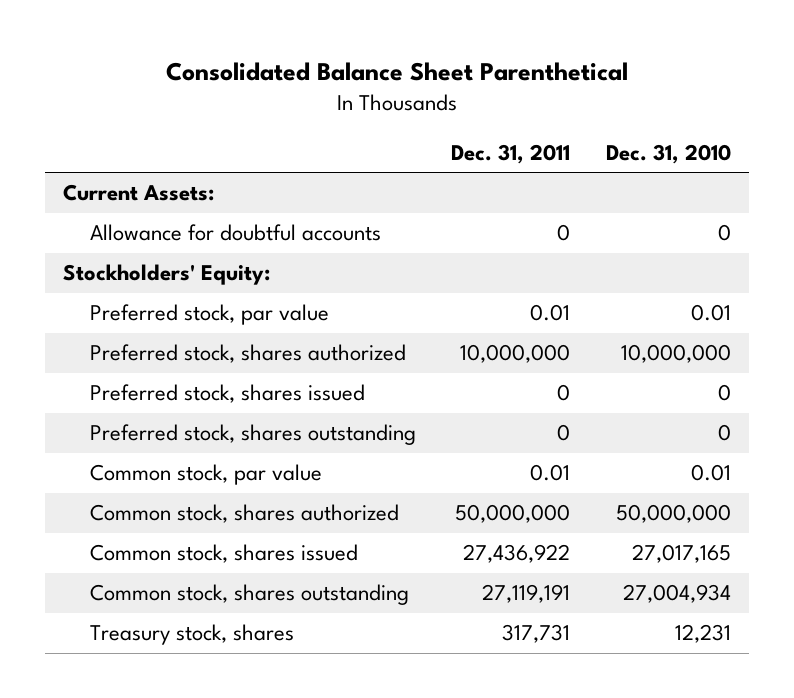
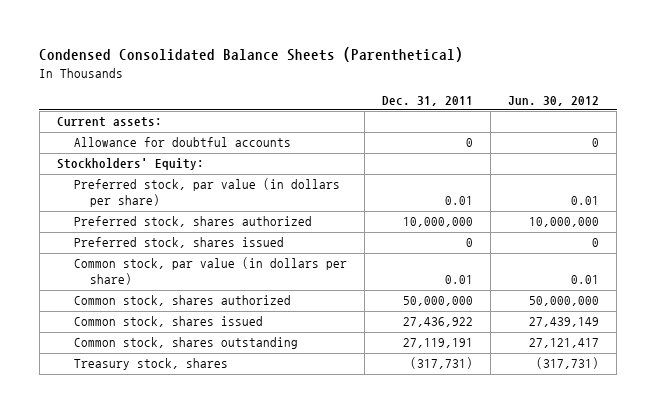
- Consolidated Balance Sheet Parenthetical
+ Condensed Consolidated Balance Sheets (Parenthetical)
- | Dec. 31, 2011 | Dec. 31, 2010
+ | Dec. 31, 2011 | Jun. 30, 2012
- Current Assets:
+ Current assets:
- Preferred stock, par value | 0.01 | 0.01
+ Preferred stock, par value (in dollars per share) | 0.01 | 0.01
- Preferred stock, shares outstanding | 0 | 0
- Common stock, par value | 0.01 | 0.01
+ Common stock, par value (in dollars per share) | 0.01 | 0.01
- Treasury stock, shares | 317,731 | 12,231
+ Treasury stock, shares | (317,731) | (317,731)

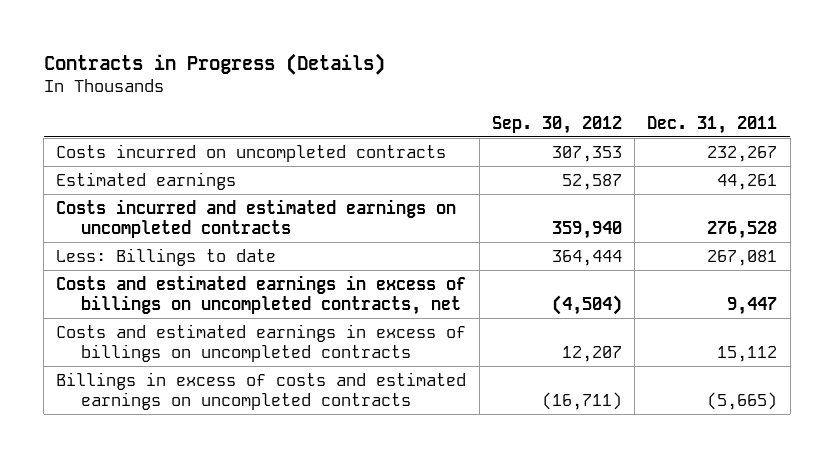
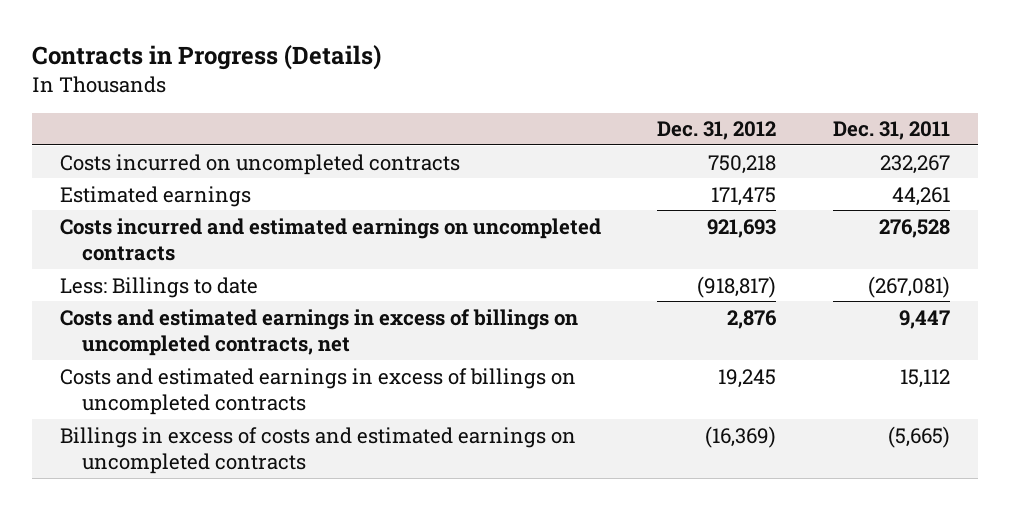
- | Sep. 30, 2012 | Dec. 31, 2011
+ | Dec. 31, 2012 | Dec. 31, 2011
- Less: Billings to date | 364,444 | 267,081
+ Less: Billings to date | (918,817) | (267,081)

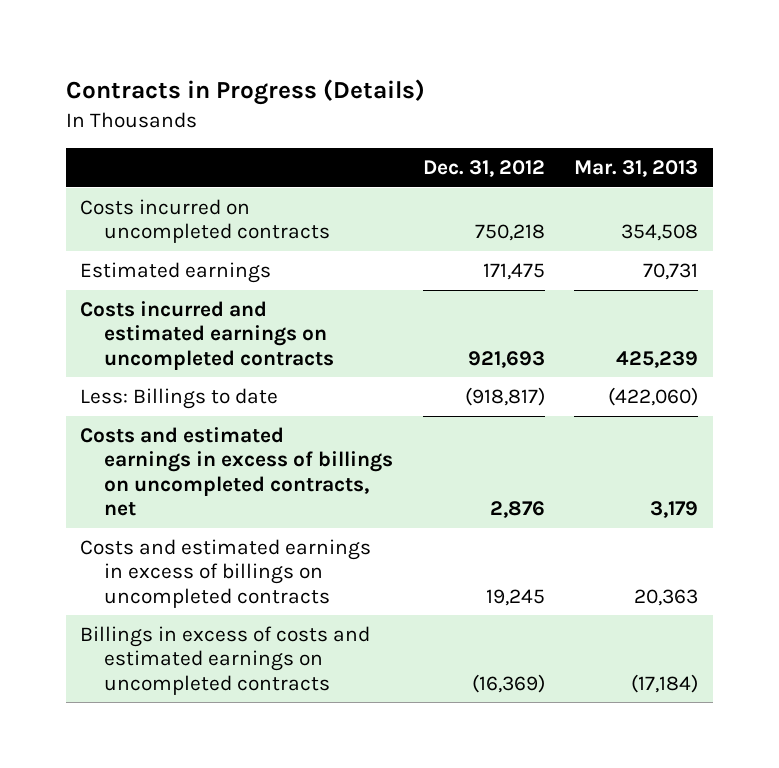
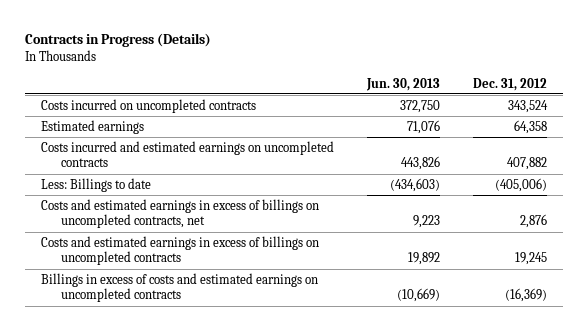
- | Dec. 31, 2012 | Mar. 31, 2013
+ | Jun. 30, 2013 | Dec. 31, 2012
- Costs incurred on uncompleted contracts | 750,218 | 354,508
- Estimated earnings | 171,475 | 70,731
- Costs incurred and estimated earnings on uncompleted contracts | 921,693 | 425,239
- Less: Billings to date | (918,817) | (422,060)
+ Costs incurred on uncompleted contracts | 372,750 | 343,524
+ Estimated earnings | 71,076 | 64,358
+ Costs incurred and estimated earnings on uncompleted contracts | 443,826 | 407,882
+ Less: Billings to date | (434,603) | (405,006)

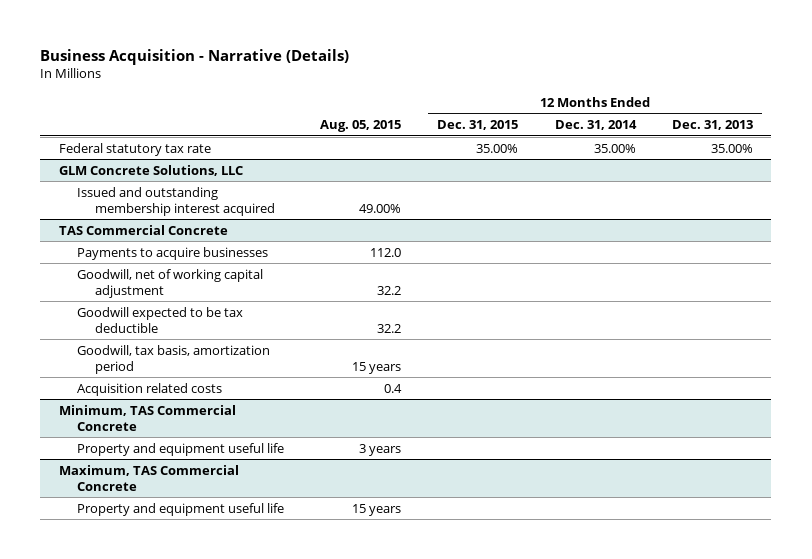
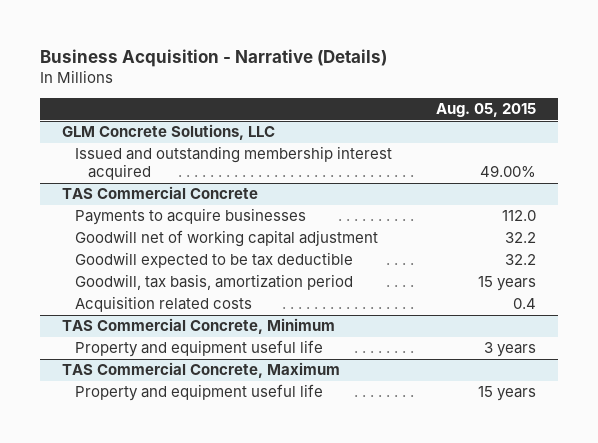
- | Aug. 05, 2015 | 12 Months Ended Dec. 31, 2015 | 12 Months Ended Dec. 31, 2014 | 12 Months Ended Dec. 31, 2013
+ | Aug. 05, 2015
- Federal statutory tax rate | | 35.00% | 35.00% | 35.00%
@ TAS Commercial Concrete
- Goodwill, net of working capital adjustment | 32.2 | | |
+ Goodwill net of working capital adjustment | 32.2
- Minimum, TAS Commercial Concrete
+ TAS Commercial Concrete, Minimum
- Maximum, TAS Commercial Concrete
+ TAS Commercial Concrete, Maximum

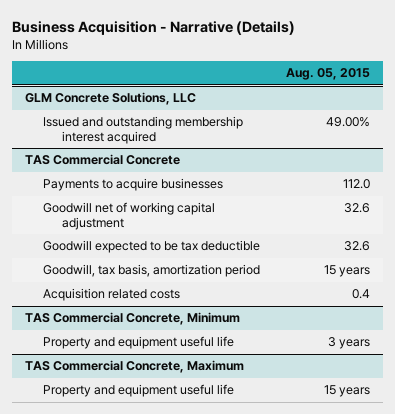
@ TAS Commercial Concrete
- Goodwill net of working capital adjustment | 32.2
- Goodwill expected to be tax deductible | 32.2
+ Goodwill net of working capital adjustment | 32.6
+ Goodwill expected to be tax deductible | 32.6

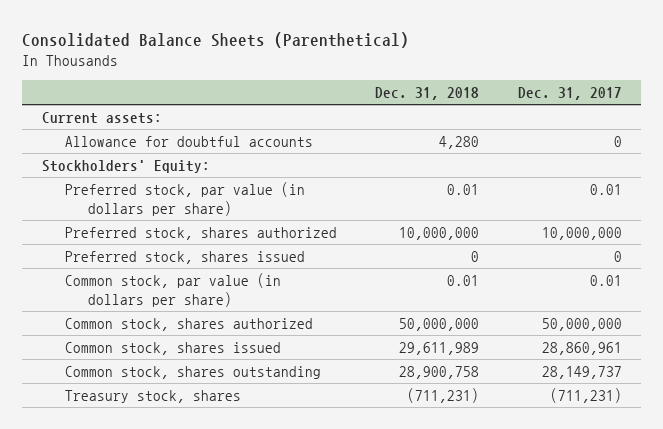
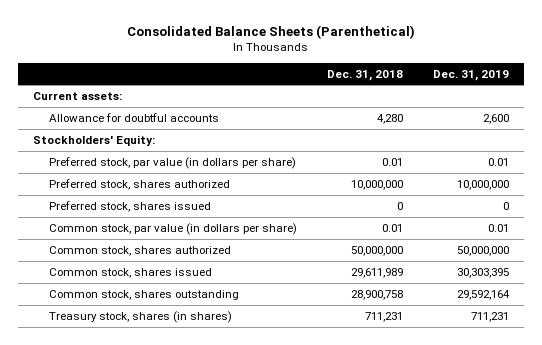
- | Dec. 31, 2018 | Dec. 31, 2017
+ | Dec. 31, 2018 | Dec. 31, 2019
- Treasury stock, shares | (711,231) | (711,231)
+ Treasury stock, shares (in shares) | 711,231 | 711,231

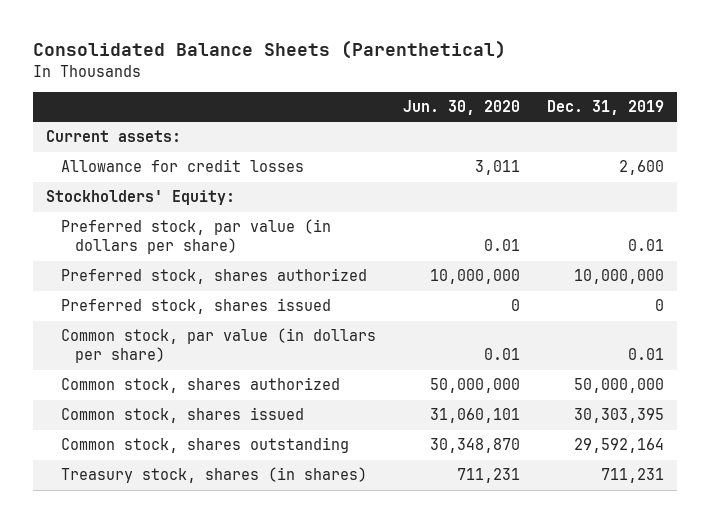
- | Dec. 31, 2018 | Dec. 31, 2019
+ | Jun. 30, 2020 | Dec. 31, 2019
- Allowance for doubtful accounts | 4,280 | 2,600
+ Allowance for credit losses | 3,011 | 2,600

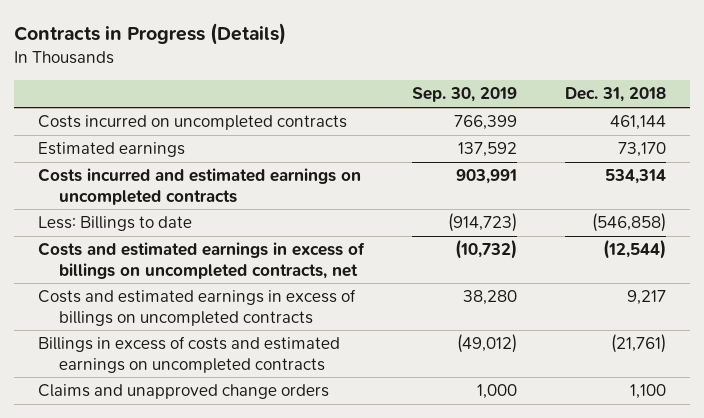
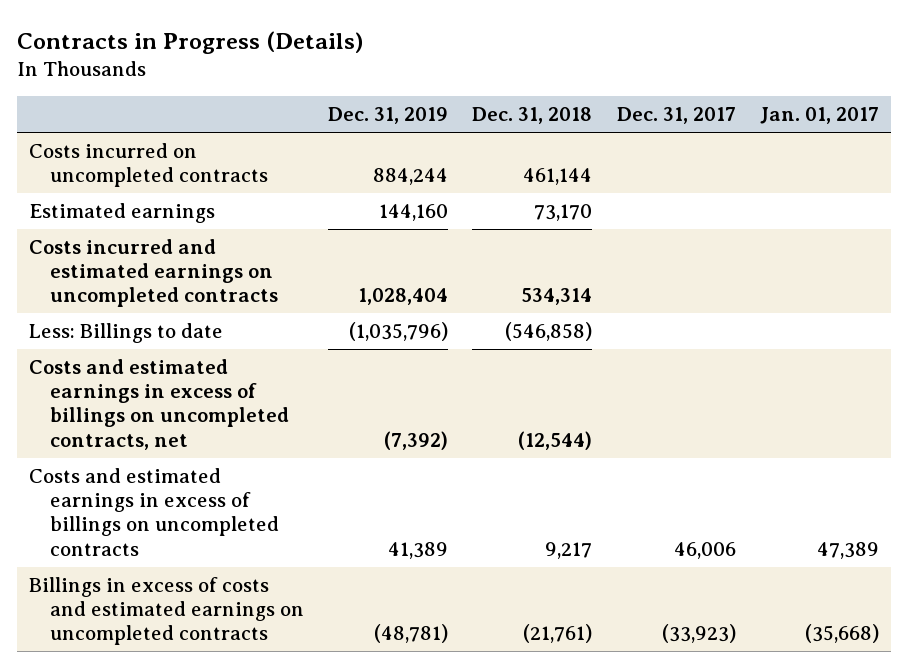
- | Sep. 30, 2019 | Dec. 31, 2018
+ | Dec. 31, 2019 | Dec. 31, 2018 | Dec. 31, 2017 | Jan. 01, 2017
- Claims and unapproved change orders | 1,000 | 1,100

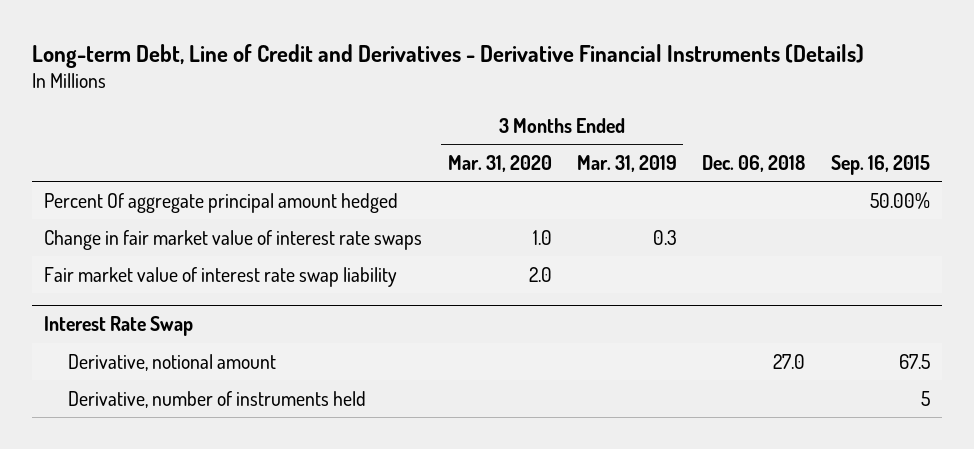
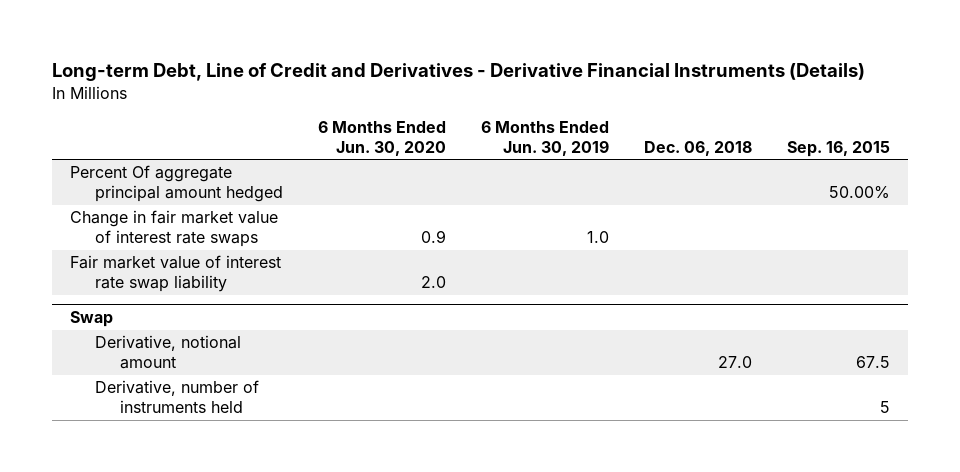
- | 3 Months Ended Mar. 31, 2020 | 3 Months Ended Mar. 31, 2019 | Dec. 06, 2018 | Sep. 16, 2015
+ | 6 Months Ended Jun. 30, 2020 | 6 Months Ended Jun. 30, 2019 | Dec. 06, 2018 | Sep. 16, 2015
- Interest Rate Swap
+ Swap

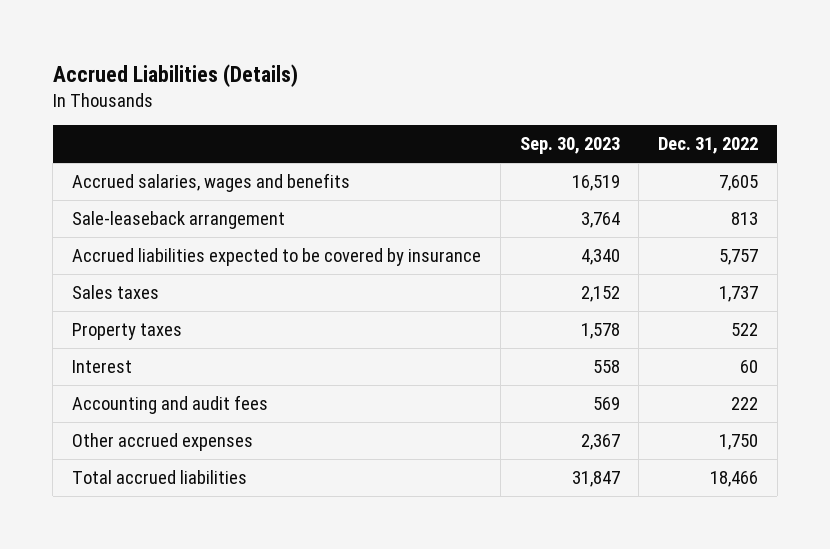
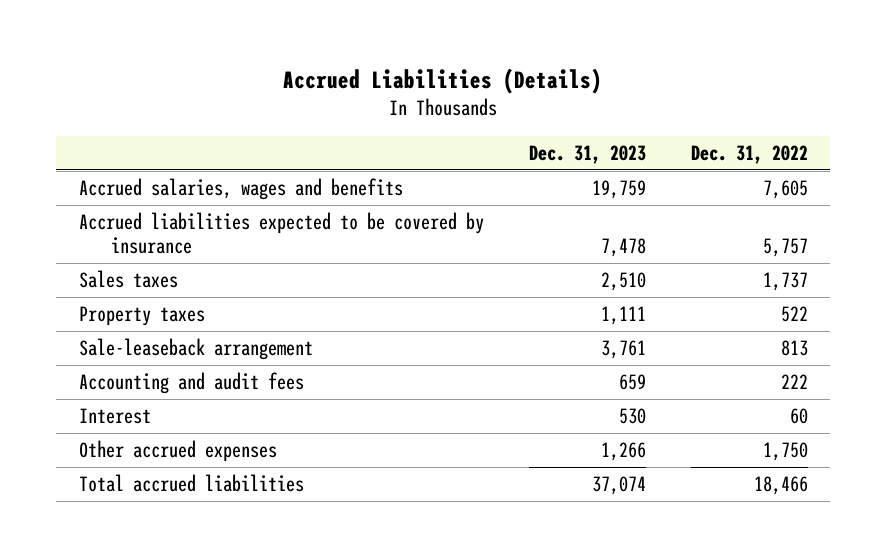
- | Sep. 30, 2023 | Dec. 31, 2022
+ | Dec. 31, 2023 | Dec. 31, 2022
moved down: Sale-leaseback arrangement | 3,761 | 813
moved down: Interest | 530 | 60

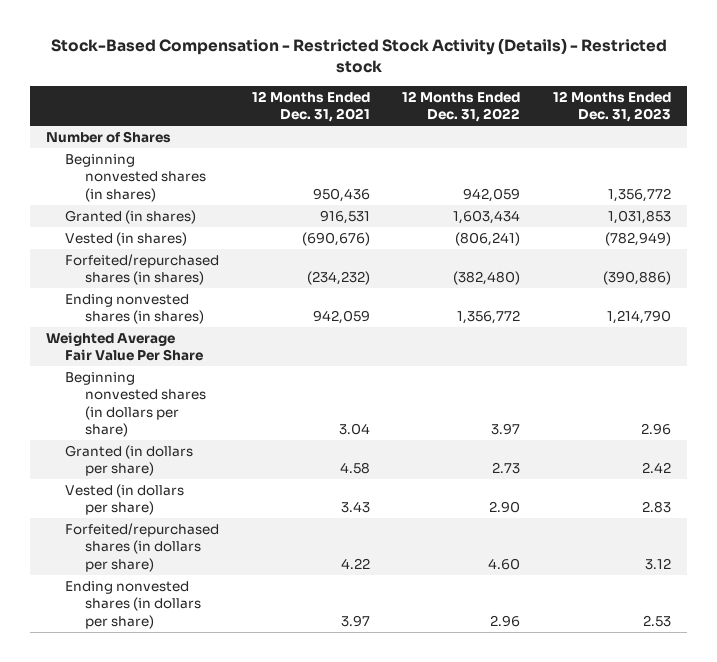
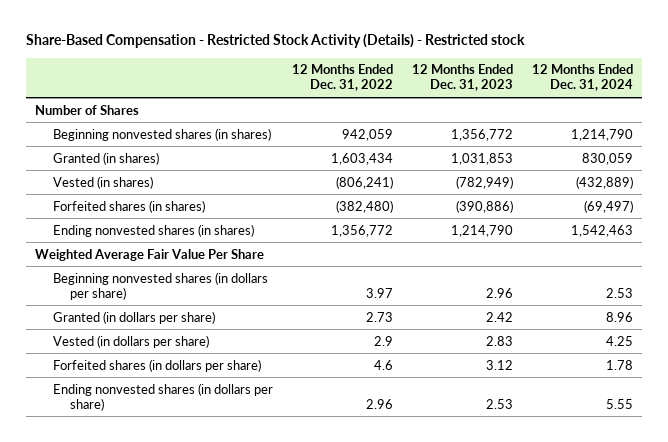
- Stock-Based Compensation - Restricted Stock Activity (Details) - Restricted stock
+ Share-Based Compensation - Restricted Stock Activity (Details) - Restricted stock
- | 12 Months Ended Dec. 31, 2021 | 12 Months Ended Dec. 31, 2022 | 12 Months Ended Dec. 31, 2023
+ | 12 Months Ended Dec. 31, 2022 | 12 Months Ended Dec. 31, 2023 | 12 Months Ended Dec. 31, 2024
- Forfeited/repurchased shares (in shares) | (234,232) | (382,480) | (390,886)
+ Forfeited shares (in shares) | (382,480) | (390,886) | (69,497)
- Vested (in dollars per share) | 3.43 | 2.90 | 2.83
- Forfeited/repurchased shares (in dollars per share) | 4.22 | 4.60 | 3.12
+ Vested (in dollars per share) | 2.9 | 2.83 | 4.25
+ Forfeited shares (in dollars per share) | 4.6 | 3.12 | 1.78

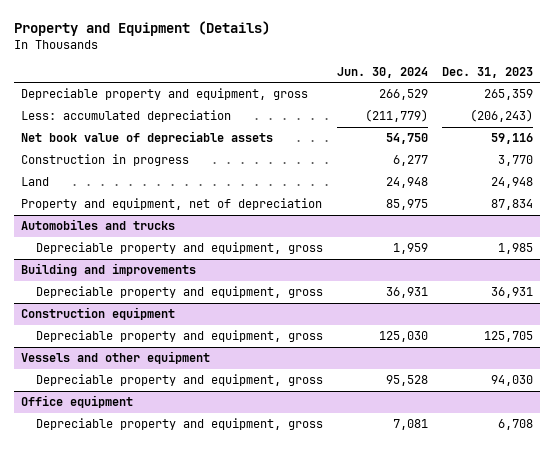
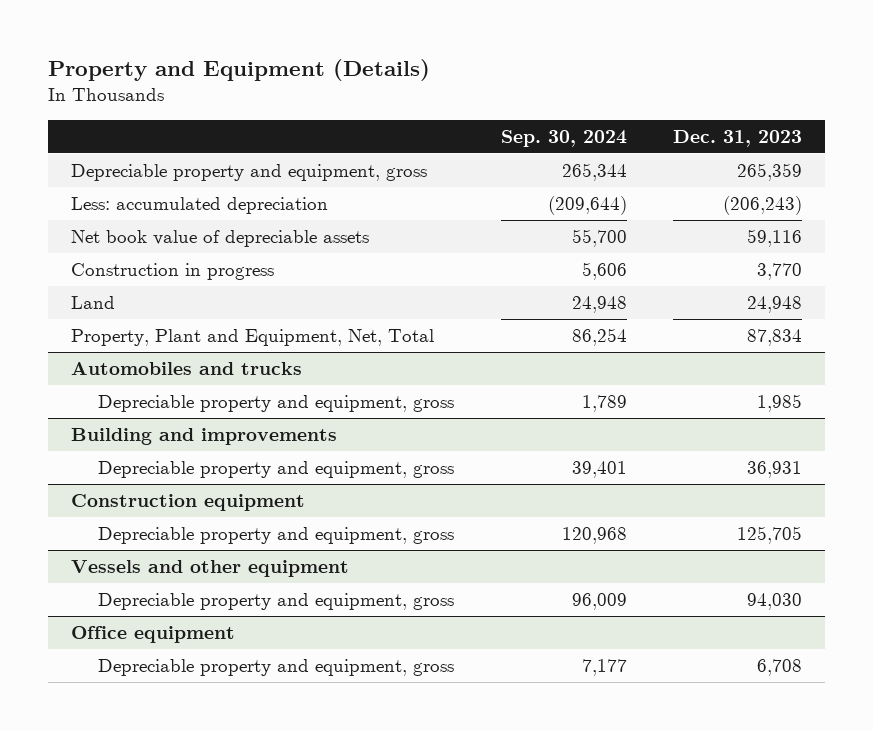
- | Jun. 30, 2024 | Dec. 31, 2023
+ | Sep. 30, 2024 | Dec. 31, 2023
- Property and equipment, net of depreciation | 85,975 | 87,834
+ Property, Plant and Equipment, Net, Total | 86,254 | 87,834

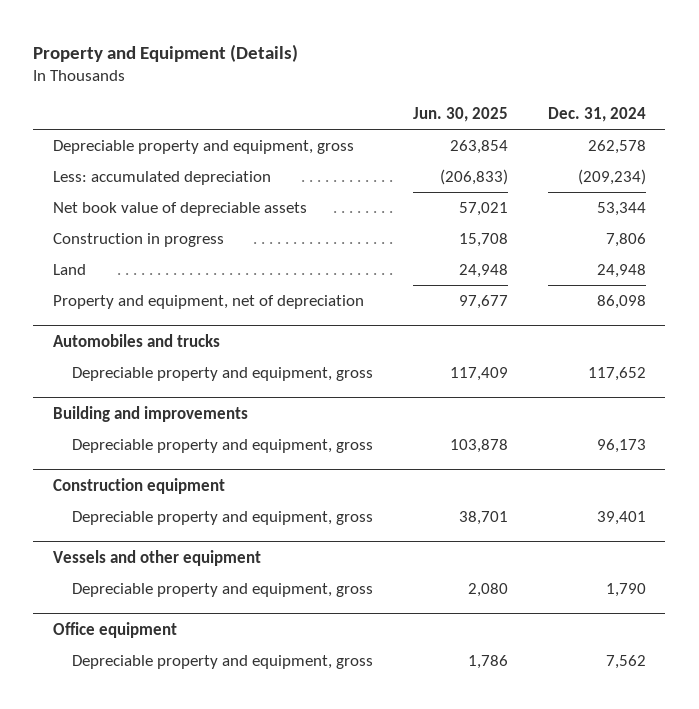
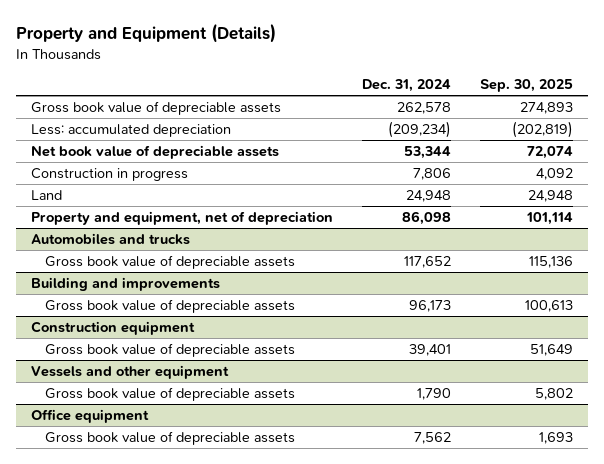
- | Jun. 30, 2025 | Dec. 31, 2024
+ | Dec. 31, 2024 | Sep. 30, 2025
- Depreciable property and equipment, gross | 263,854 | 262,578
+ Gross book value of depreciable assets | 262,578 | 274,893
@ Automobiles and trucks
- Depreciable property and equipment, gross | 117,409 | 117,652
+ Gross book value of depreciable assets | 117,652 | 115,136
@ Building and improvements
- Depreciable property and equipment, gross | 103,878 | 96,173
+ Gross book value of depreciable assets | 96,173 | 100,613
@ Construction equipment
- Depreciable property and equipment, gross | 38,701 | 39,401
+ Gross book value of depreciable assets | 39,401 | 51,649
@ Vessels and other equipment
- Depreciable property and equipment, gross | 2,080 | 1,790
+ Gross book value of depreciable assets | 1,790 | 5,802
@ Office equipment
- Depreciable property and equipment, gross | 1,786 | 7,562
+ Gross book value of depreciable assets | 7,562 | 1,693

